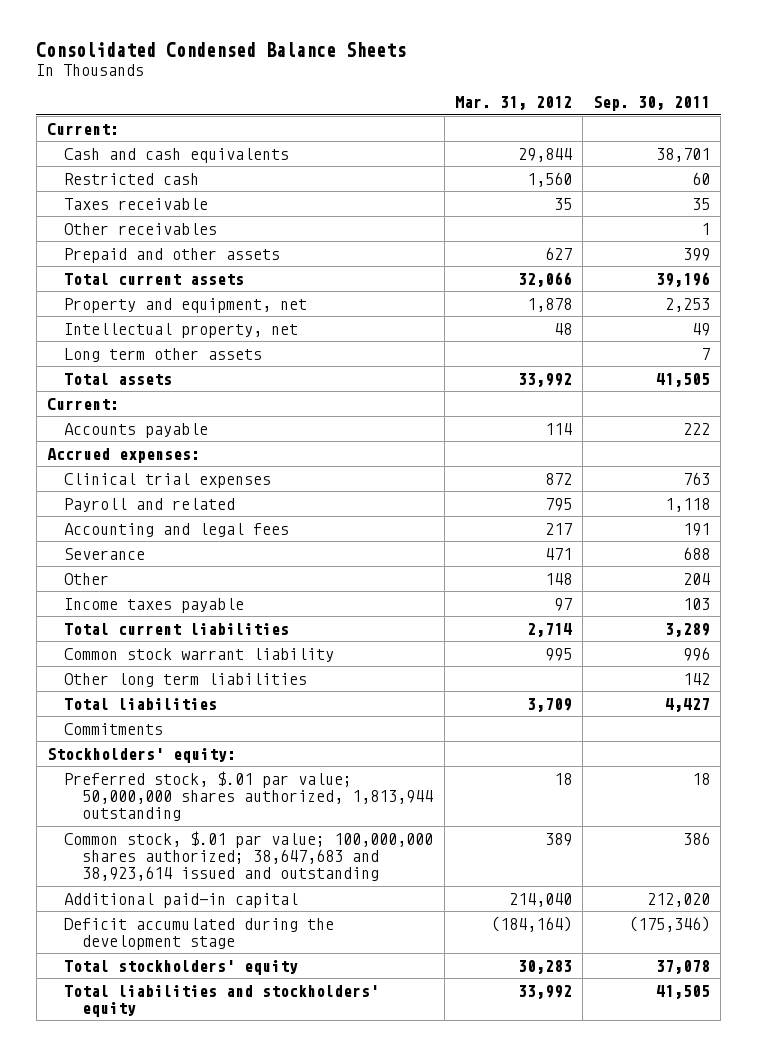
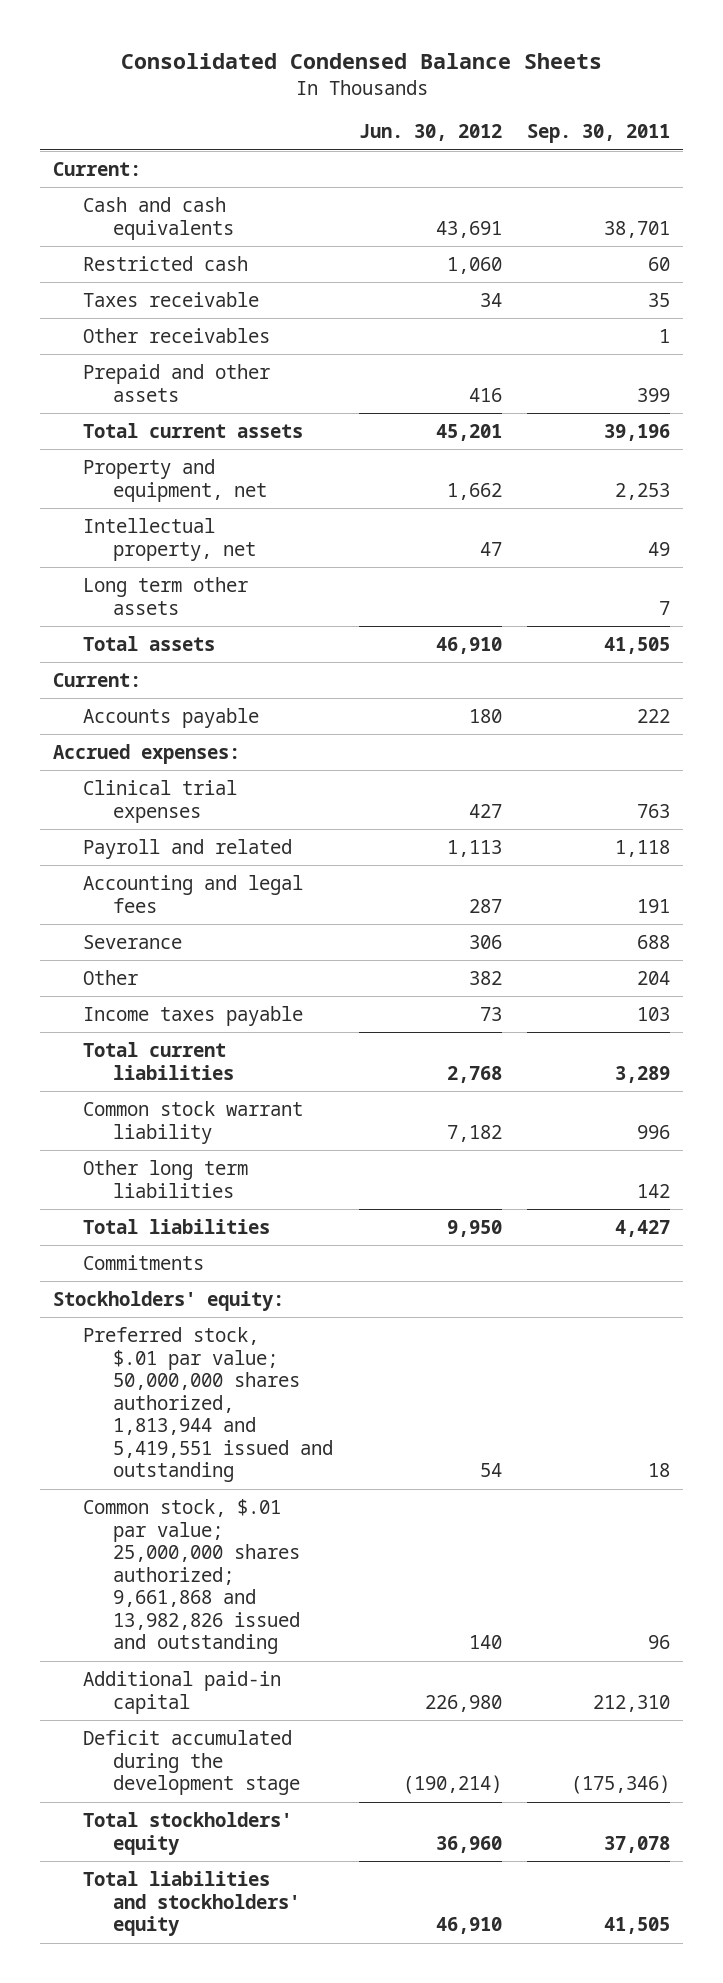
- | Mar. 31, 2012 | Sep. 30, 2011
+ | Jun. 30, 2012 | Sep. 30, 2011
- Preferred stock, $.01 par value; 50,000,000 shares authorized, 1,813,944 outstanding | 18 | 18
- Common stock, $.01 par value; 100,000,000 shares authorized; 38,647,683 and 38,923,614 issued and outstanding | 389 | 386
- Additional paid-in capital | 214,040 | 212,020
+ Preferred stock, $.01 par value; 50,000,000 shares authorized, 1,813,944 and 5,419,551 issued and outstanding | 54 | 18
+ Common stock, $.01 par value; 25,000,000 shares authorized; 9,661,868 and 13,982,826 issued and outstanding | 140 | 96
+ Additional paid-in capital | 226,980 | 212,310

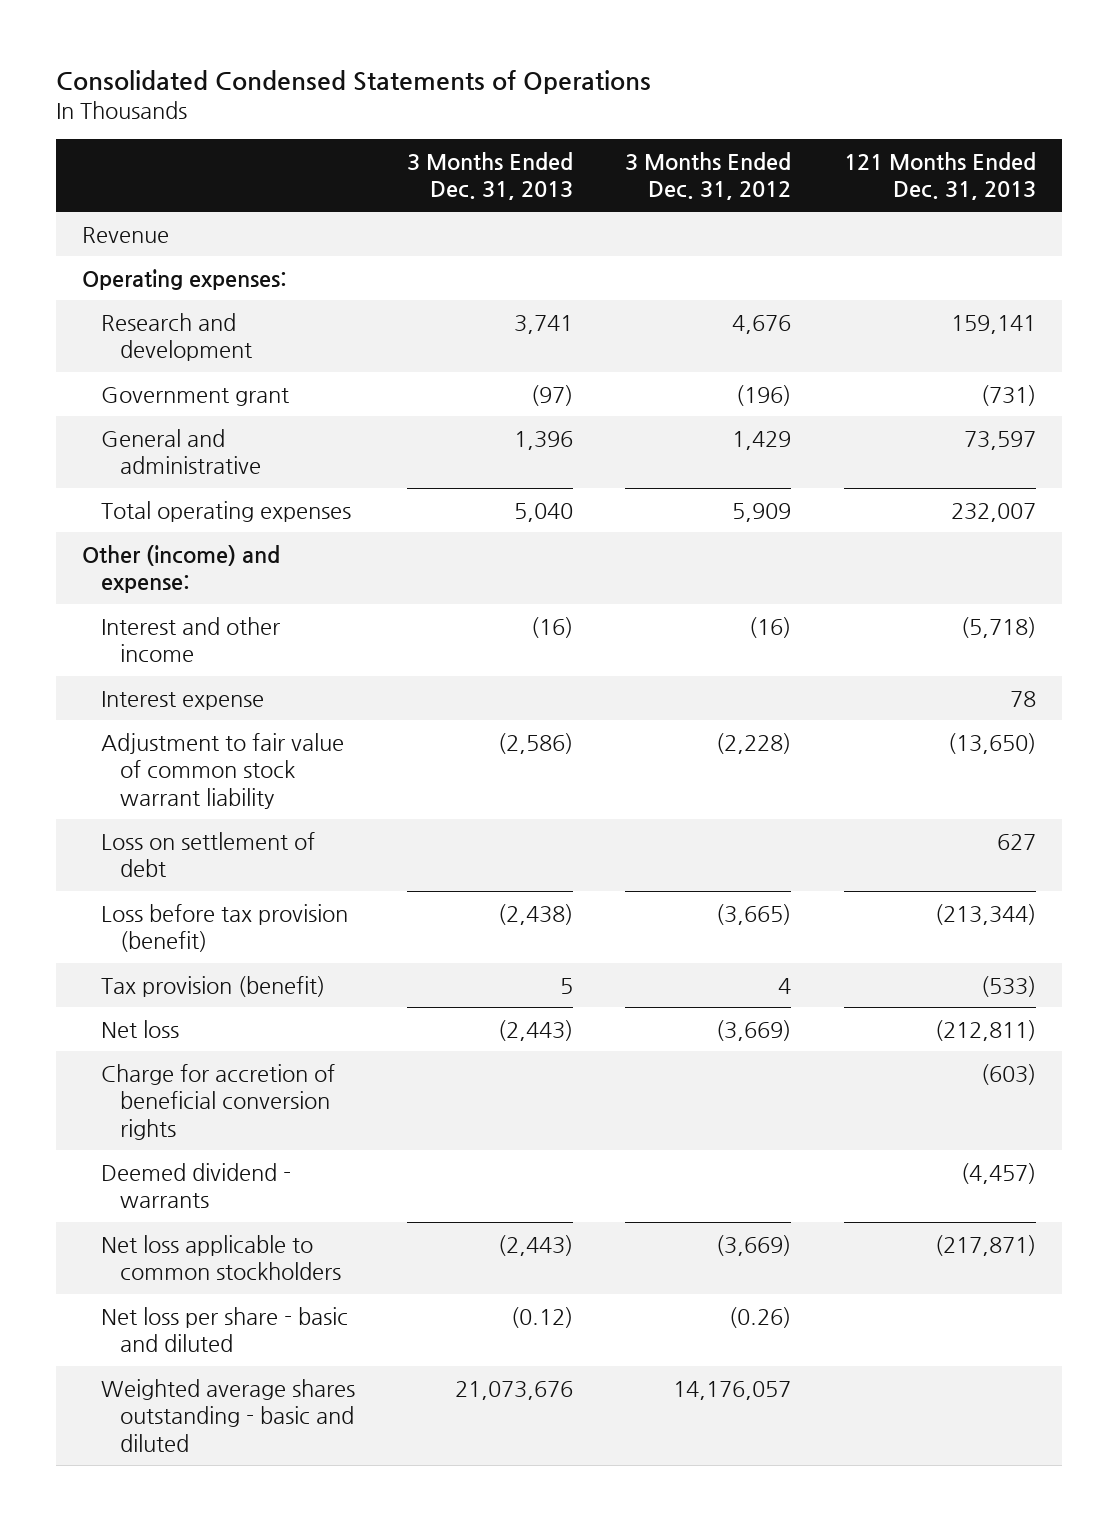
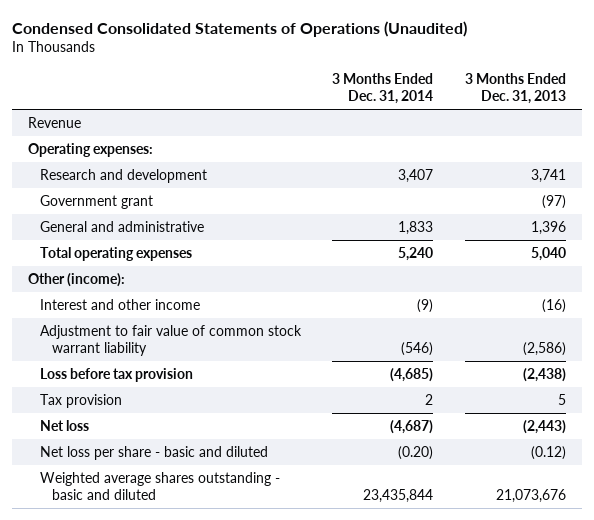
- Consolidated Condensed Statements of Operations
+ Condensed Consolidated Statements of Operations (Unaudited)
- | 3 Months Ended Dec. 31, 2013 | 3 Months Ended Dec. 31, 2012 | 121 Months Ended Dec. 31, 2013
+ | 3 Months Ended Dec. 31, 2014 | 3 Months Ended Dec. 31, 2013
- Other (income) and expense:
+ Other (income):
- Interest expense | | | 78
- Loss on settlement of debt | | | 627
- Loss before tax provision (benefit) | (2,438) | (3,665) | (213,344)
- Tax provision (benefit) | 5 | 4 | (533)
+ Loss before tax provision | (4,685) | (2,438)
+ Tax provision | 2 | 5
- Charge for accretion of beneficial conversion rights | | | (603)
- Deemed dividend - warrants | | | (4,457)
- Net loss applicable to common stockholders | (2,443) | (3,669) | (217,871)

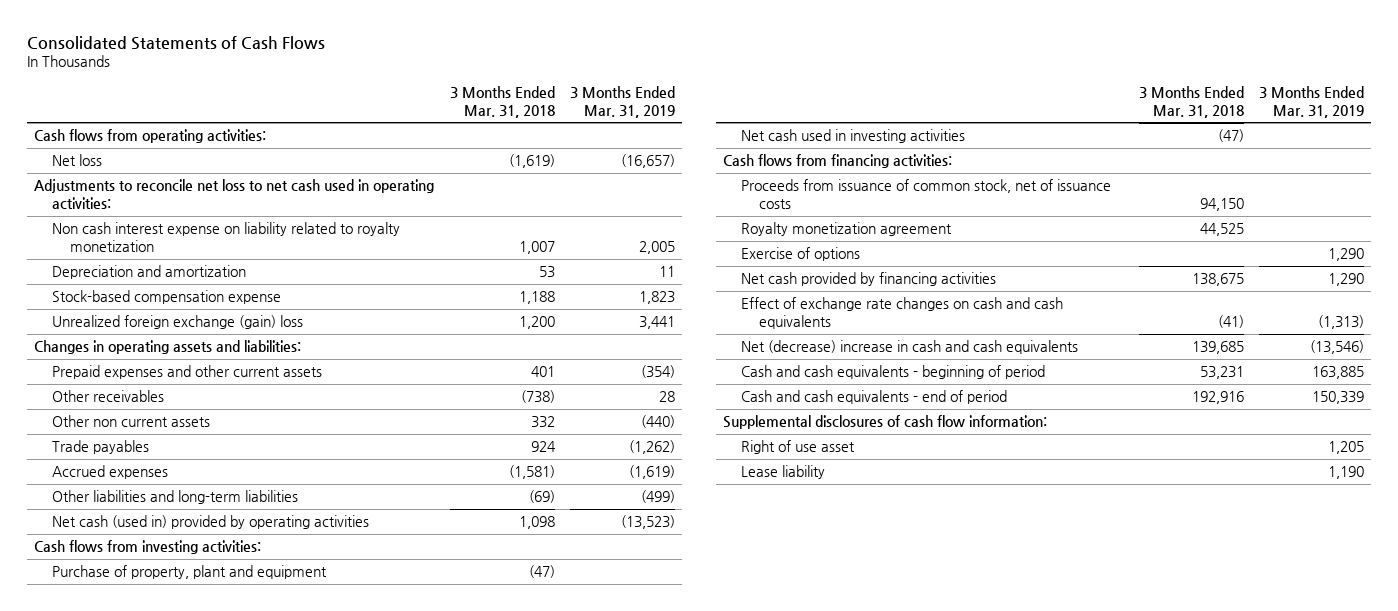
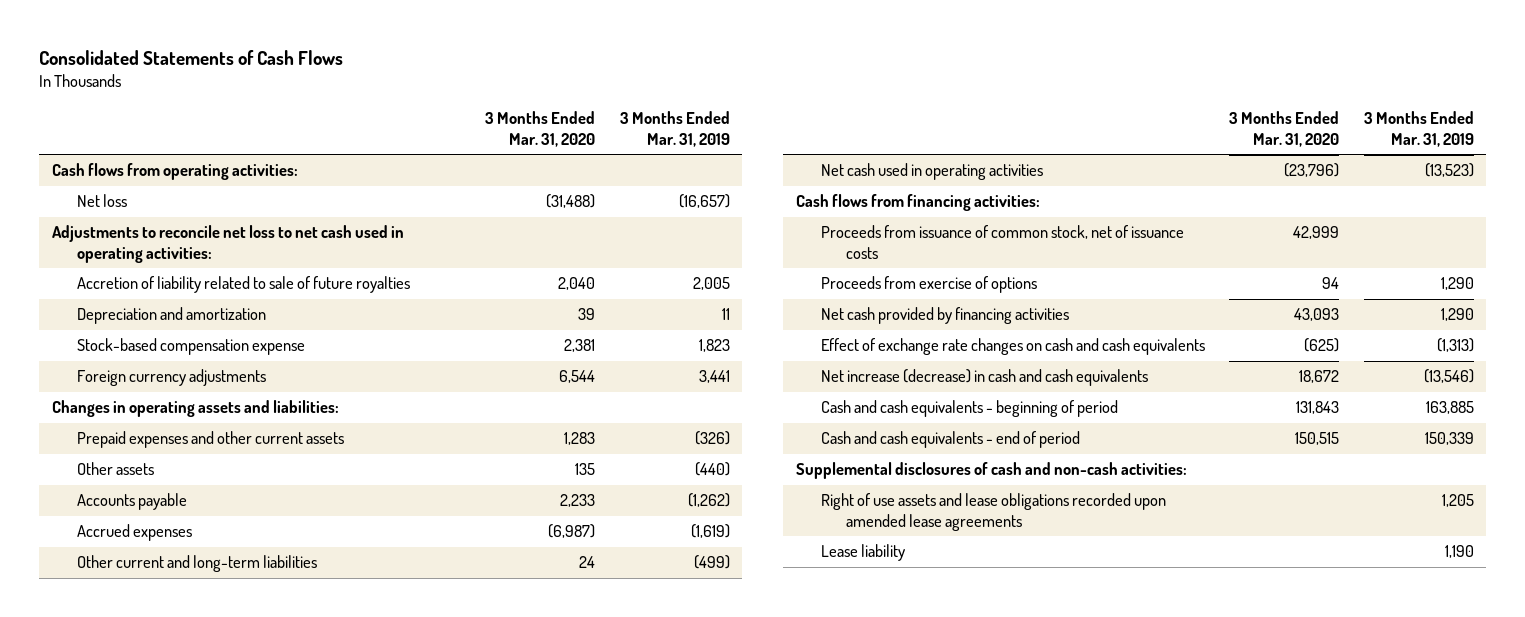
- | 3 Months Ended Mar. 31, 2018 | 3 Months Ended Mar. 31, 2019
+ | 3 Months Ended Mar. 31, 2020 | 3 Months Ended Mar. 31, 2019
- Non cash interest expense on liability related to royalty monetization | 1,007 | 2,005
+ Accretion of liability related to sale of future royalties | 2,040 | 2,005
- Unrealized foreign exchange (gain) loss | 1,200 | 3,441
+ Foreign currency adjustments | 6,544 | 3,441
- Prepaid expenses and other current assets | 401 | (354)
- Other receivables | (738) | 28
- Other non current assets | 332 | (440)
- Trade payables | 924 | (1,262)
+ Prepaid expenses and other current assets | 1,283 | (326)
+ Other assets | 135 | (440)
+ Accounts payable | 2,233 | (1,262)
- Other liabilities and long-term liabilities | (69) | (499)
- Net cash (used in) provided by operating activities | 1,098 | (13,523)
- Cash flows from investing activities:
- Purchase of property, plant and equipment | (47) |
- Net cash used in investing activities | (47) |
+ Other current and long-term liabilities | 24 | (499)
+ Net cash used in operating activities | (23,796) | (13,523)
- Royalty monetization agreement | 44,525 |
- Exercise of options | | 1,290
+ Proceeds from exercise of options | 94 | 1,290
- Net (decrease) increase in cash and cash equivalents | 139,685 | (13,546)
+ Net increase (decrease) in cash and cash equivalents | 18,672 | (13,546)
- Supplemental disclosures of cash flow information:
- Right of use asset | | 1,205
+ Supplemental disclosures of cash and non-cash activities:
+ Right of use assets and lease obligations recorded upon amended lease agreements | | 1,205

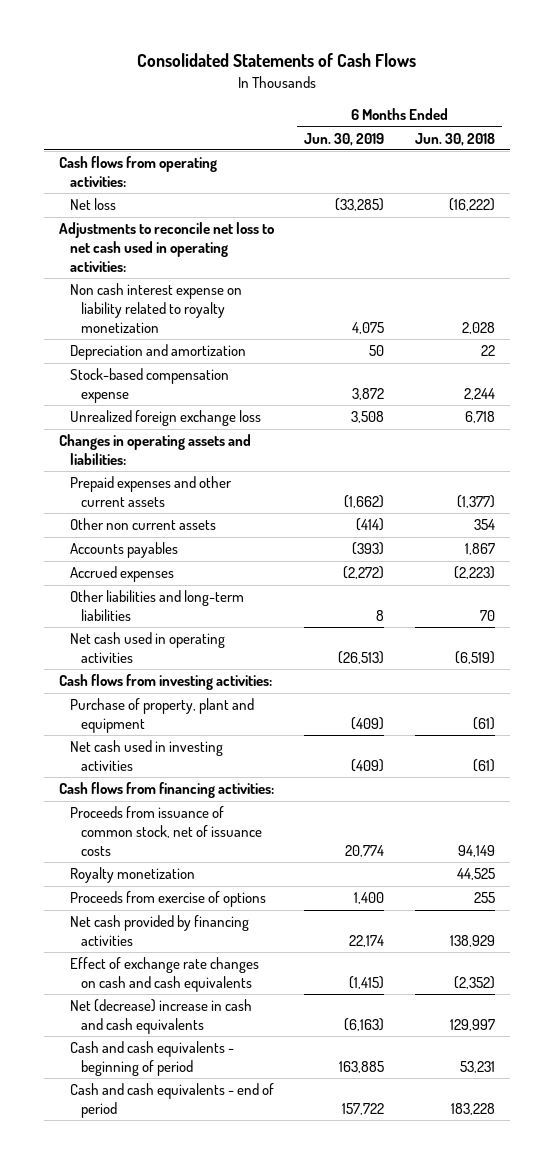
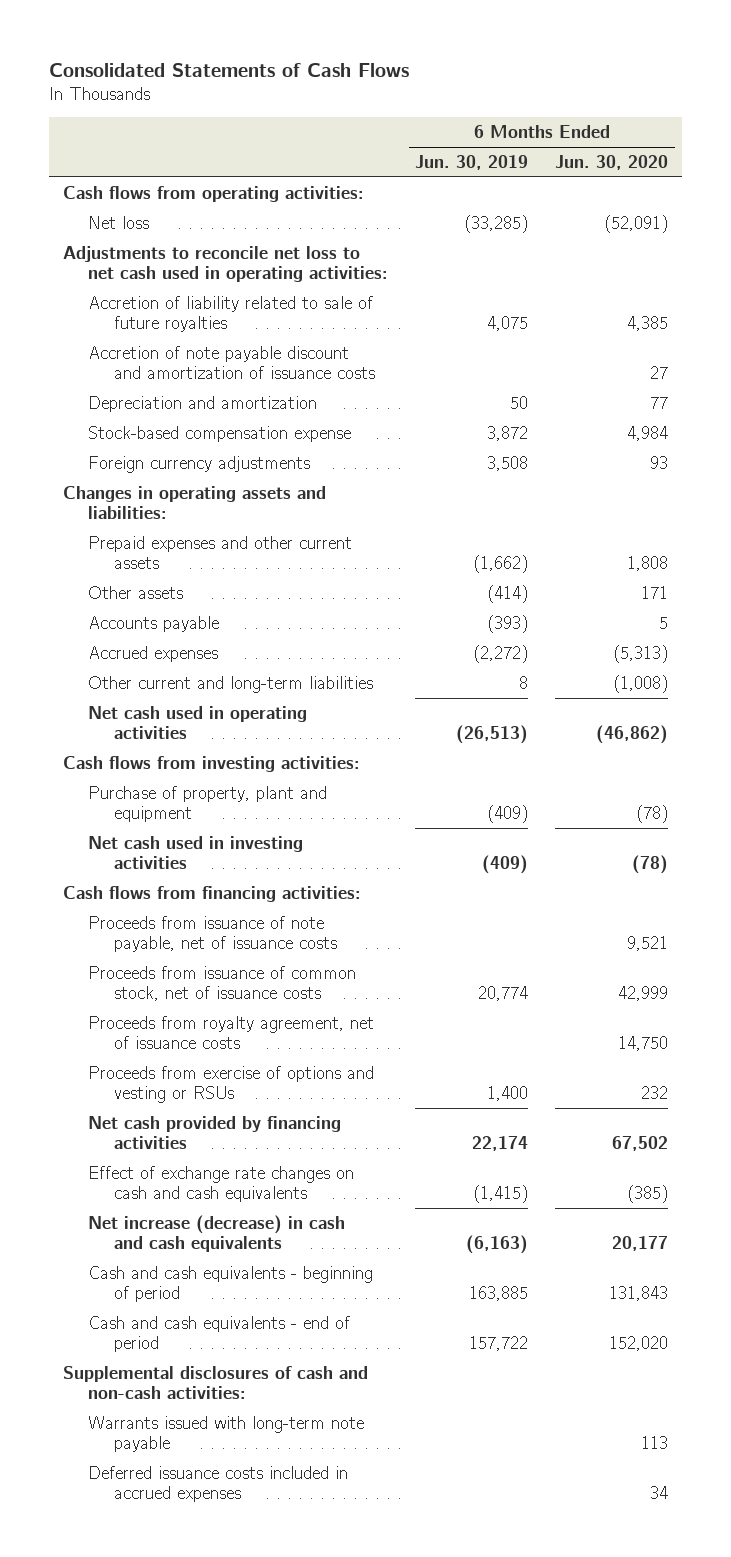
- | 6 Months Ended Jun. 30, 2019 | 6 Months Ended Jun. 30, 2018
+ | 6 Months Ended Jun. 30, 2019 | 6 Months Ended Jun. 30, 2020
- Non cash interest expense on liability related to royalty monetization | 4,075 | 2,028
+ Accretion of liability related to sale of future royalties | 4,075 | 4,385
+ Accretion of note payable discount and amortization of issuance costs | | 27
- Unrealized foreign exchange loss | 3,508 | 6,718
+ Foreign currency adjustments | 3,508 | 93
- Other non current assets | (414) | 354
- Accounts payables | (393) | 1,867
+ Other assets | (414) | 171
+ Accounts payable | (393) | 5
- Other liabilities and long-term liabilities | 8 | 70
+ Other current and long-term liabilities | 8 | (1,008)
+ Proceeds from issuance of note payable, net of issuance costs | | 9,521
- Royalty monetization | | 44,525
- Proceeds from exercise of options | 1,400 | 255
+ Proceeds from royalty agreement, net of issuance costs | | 14,750
+ Proceeds from exercise of options and vesting or RSUs | 1,400 | 232
- Net (decrease) increase in cash and cash equivalents | (6,163) | 129,997
+ Net increase (decrease) in cash and cash equivalents | (6,163) | 20,177
+ Supplemental disclosures of cash and non-cash activities:
+ Warrants issued with long-term note payable | | 113
+ Deferred issuance costs included in accrued expenses | | 34

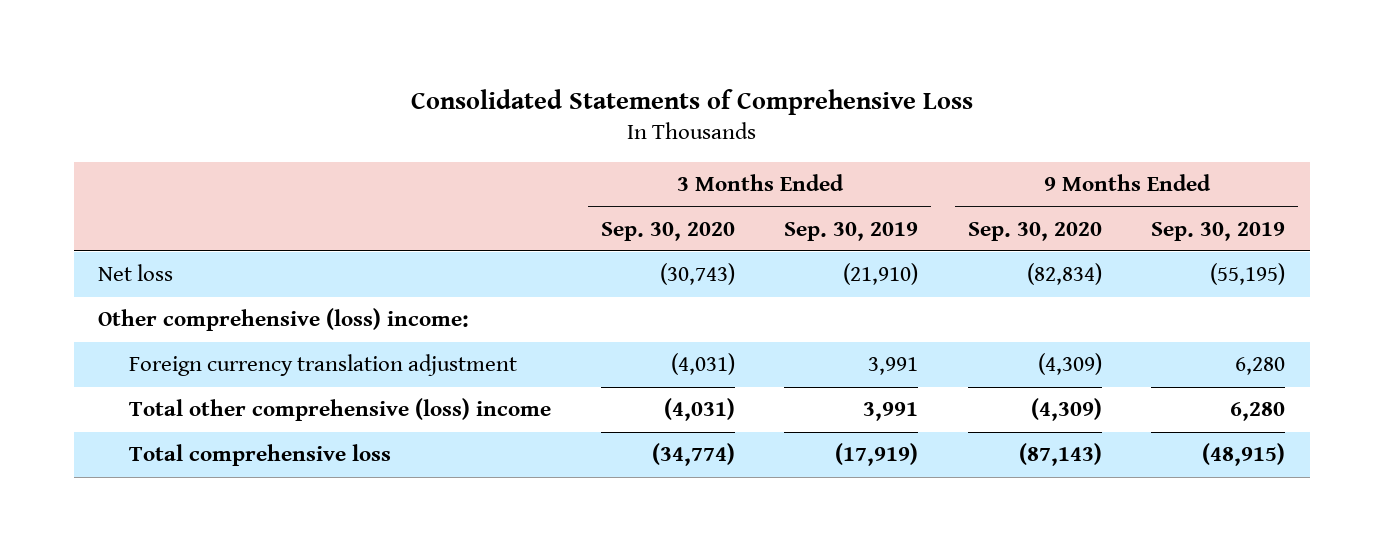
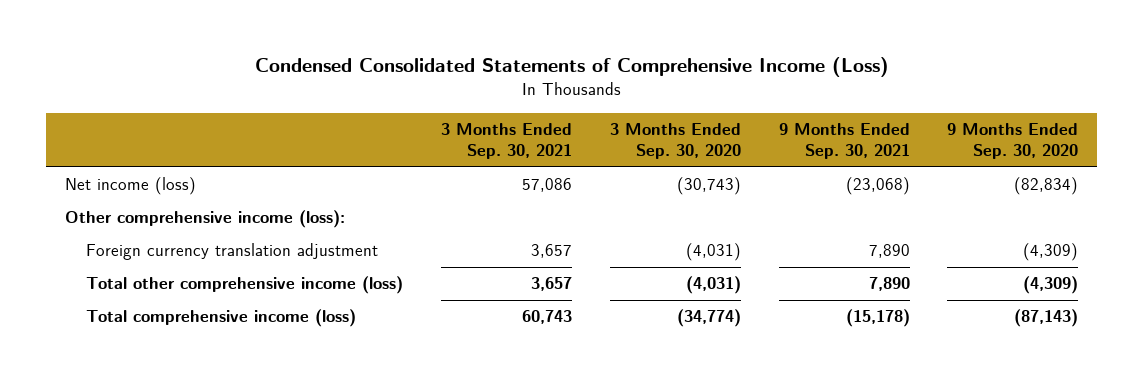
- Consolidated Statements of Comprehensive Loss
+ Condensed Consolidated Statements of Comprehensive Income (Loss)
- | 3 Months Ended Sep. 30, 2020 | 3 Months Ended Sep. 30, 2019 | 9 Months Ended Sep. 30, 2020 | 9 Months Ended Sep. 30, 2019
+ | 3 Months Ended Sep. 30, 2021 | 3 Months Ended Sep. 30, 2020 | 9 Months Ended Sep. 30, 2021 | 9 Months Ended Sep. 30, 2020
- Net loss | (30,743) | (21,910) | (82,834) | (55,195)
- Other comprehensive (loss) income:
+ Net income (loss) | 57,086 | (30,743) | (23,068) | (82,834)
+ Other comprehensive income (loss):
- Total other comprehensive (loss) income | (4,031) | 3,991 | (4,309) | 6,280
- Total comprehensive loss | (34,774) | (17,919) | (87,143) | (48,915)
+ Total other comprehensive income (loss) | 3,657 | (4,031) | 7,890 | (4,309)
+ Total comprehensive income (loss) | 60,743 | (34,774) | (15,178) | (87,143)

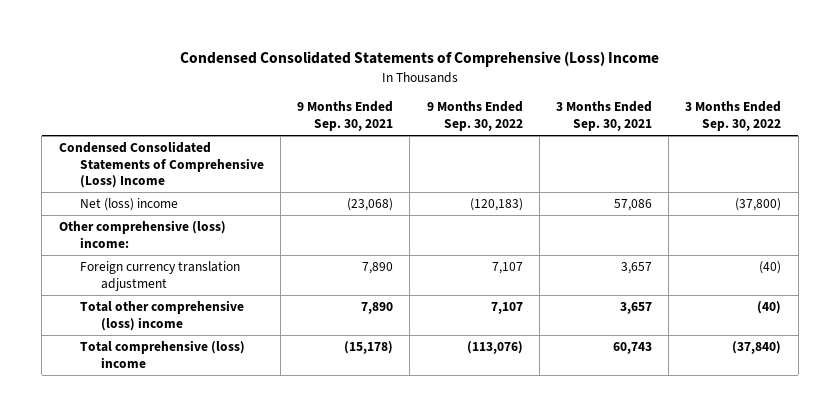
- Condensed Consolidated Statements of Comprehensive Income (Loss)
+ Condensed Consolidated Statements of Comprehensive (Loss) Income
- | 3 Months Ended Sep. 30, 2021 | 3 Months Ended Sep. 30, 2020 | 9 Months Ended Sep. 30, 2021 | 9 Months Ended Sep. 30, 2020
+ | 9 Months Ended Sep. 30, 2021 | 9 Months Ended Sep. 30, 2022 | 3 Months Ended Sep. 30, 2021 | 3 Months Ended Sep. 30, 2022
- Net income (loss) | 57,086 | (30,743) | (23,068) | (82,834)
- Other comprehensive income (loss):
+ Condensed Consolidated Statements of Comprehensive (Loss) Income
+ Net (loss) income | (23,068) | (120,183) | 57,086 | (37,800)
+ Other comprehensive (loss) income:
- Total other comprehensive income (loss) | 3,657 | (4,031) | 7,890 | (4,309)
- Total comprehensive income (loss) | 60,743 | (34,774) | (15,178) | (87,143)
+ Total other comprehensive (loss) income | 7,890 | 7,107 | 3,657 | (40)
+ Total comprehensive (loss) income | (15,178) | (113,076) | 60,743 | (37,840)

